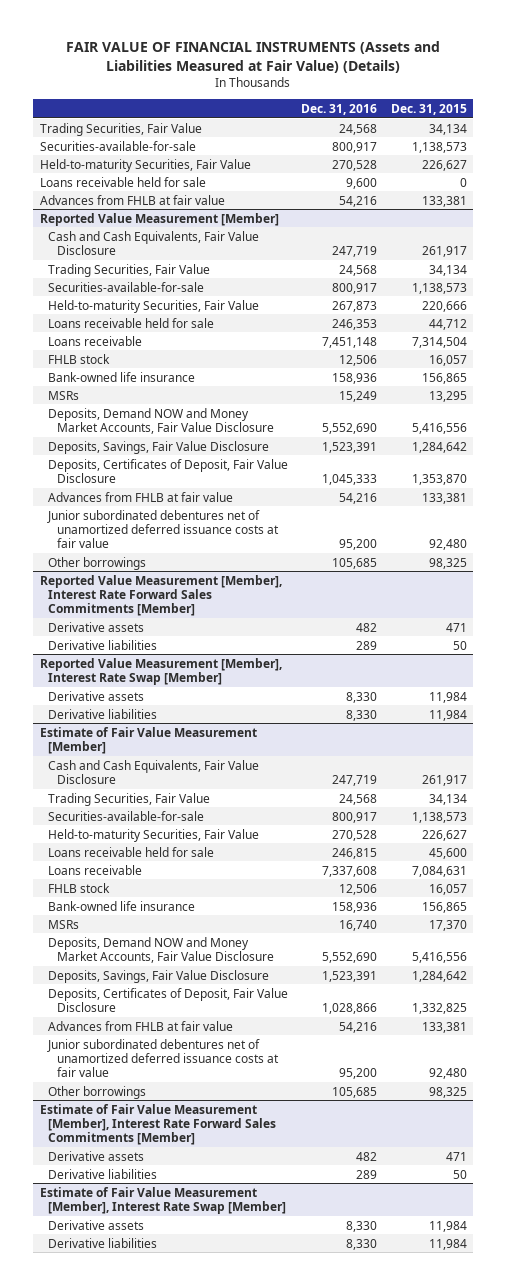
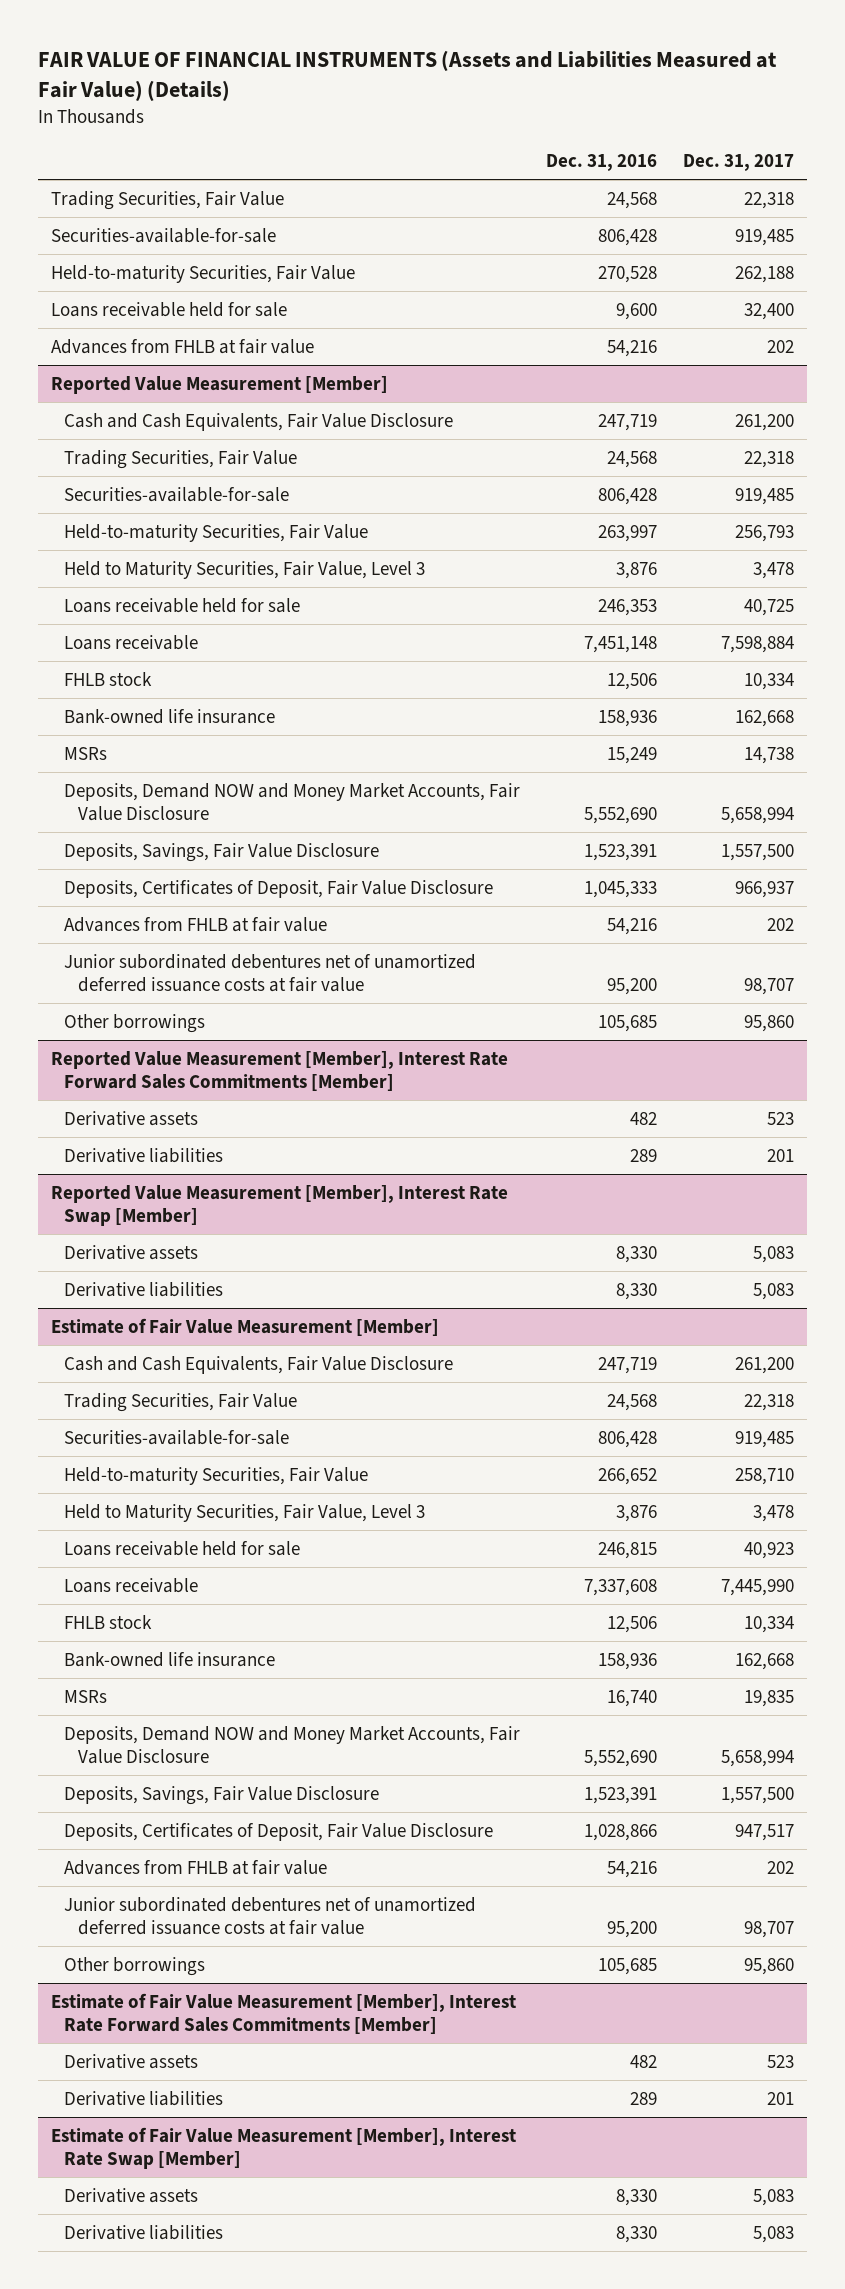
- | Dec. 31, 2016 | Dec. 31, 2015
+ | Dec. 31, 2016 | Dec. 31, 2017
- Securities-available-for-sale | 800,917 | 1,138,573
+ Securities-available-for-sale | 806,428 | 919,485
@ Reported Value Measurement [Member]
- Securities-available-for-sale | 800,917 | 1,138,573
- Held-to-maturity Securities, Fair Value | 267,873 | 220,666
+ Securities-available-for-sale | 806,428 | 919,485
+ Held-to-maturity Securities, Fair Value | 263,997 | 256,793
+ Held to Maturity Securities, Fair Value, Level 3 | 3,876 | 3,478
@ Estimate of Fair Value Measurement [Member]
- Securities-available-for-sale | 800,917 | 1,138,573
- Held-to-maturity Securities, Fair Value | 270,528 | 226,627
+ Securities-available-for-sale | 806,428 | 919,485
+ Held-to-maturity Securities, Fair Value | 266,652 | 258,710
+ Held to Maturity Securities, Fair Value, Level 3 | 3,876 | 3,478

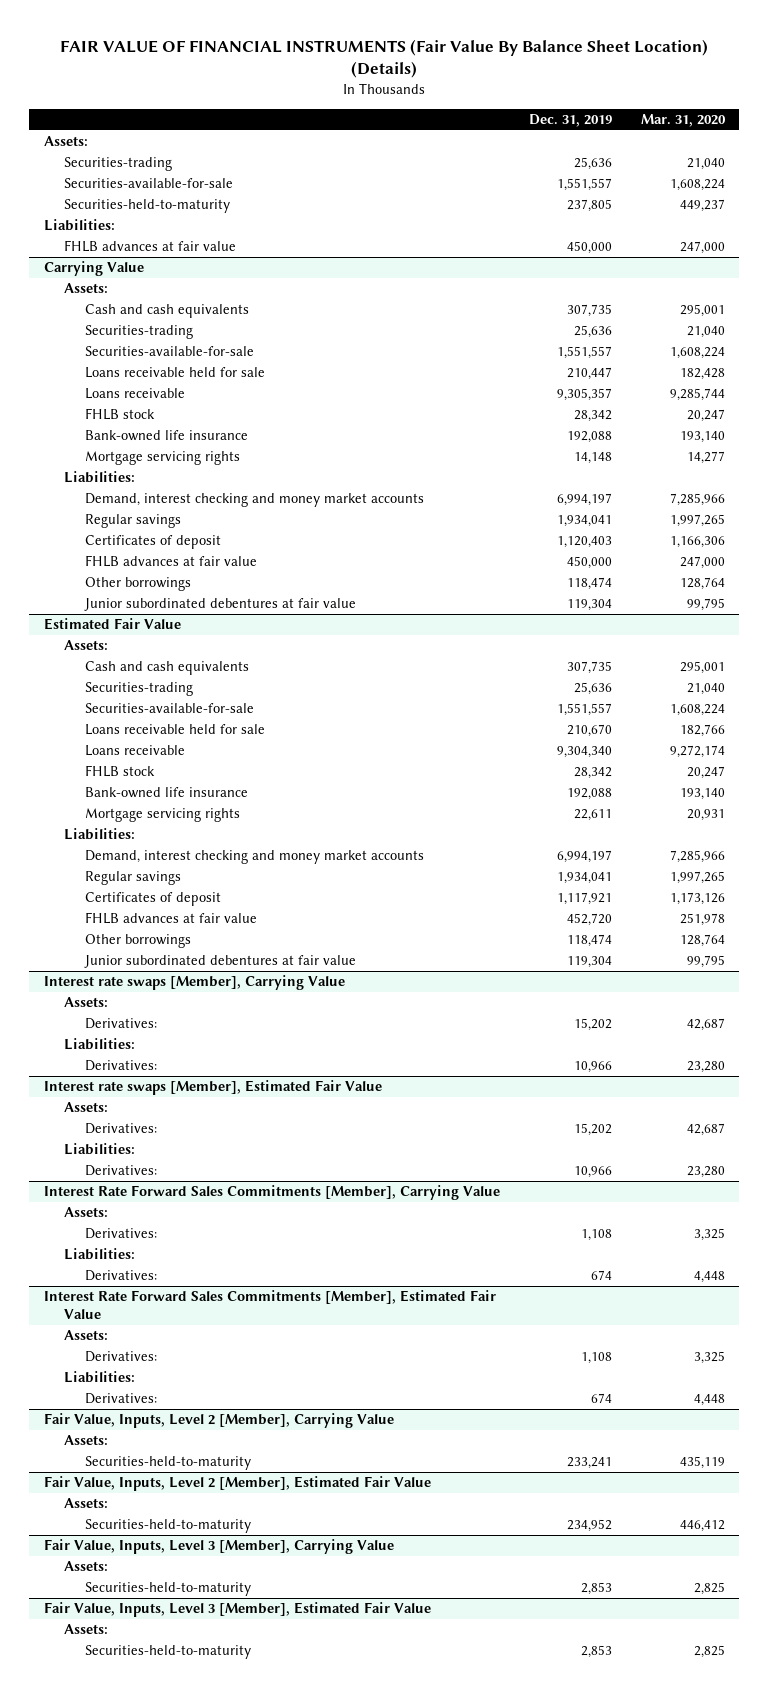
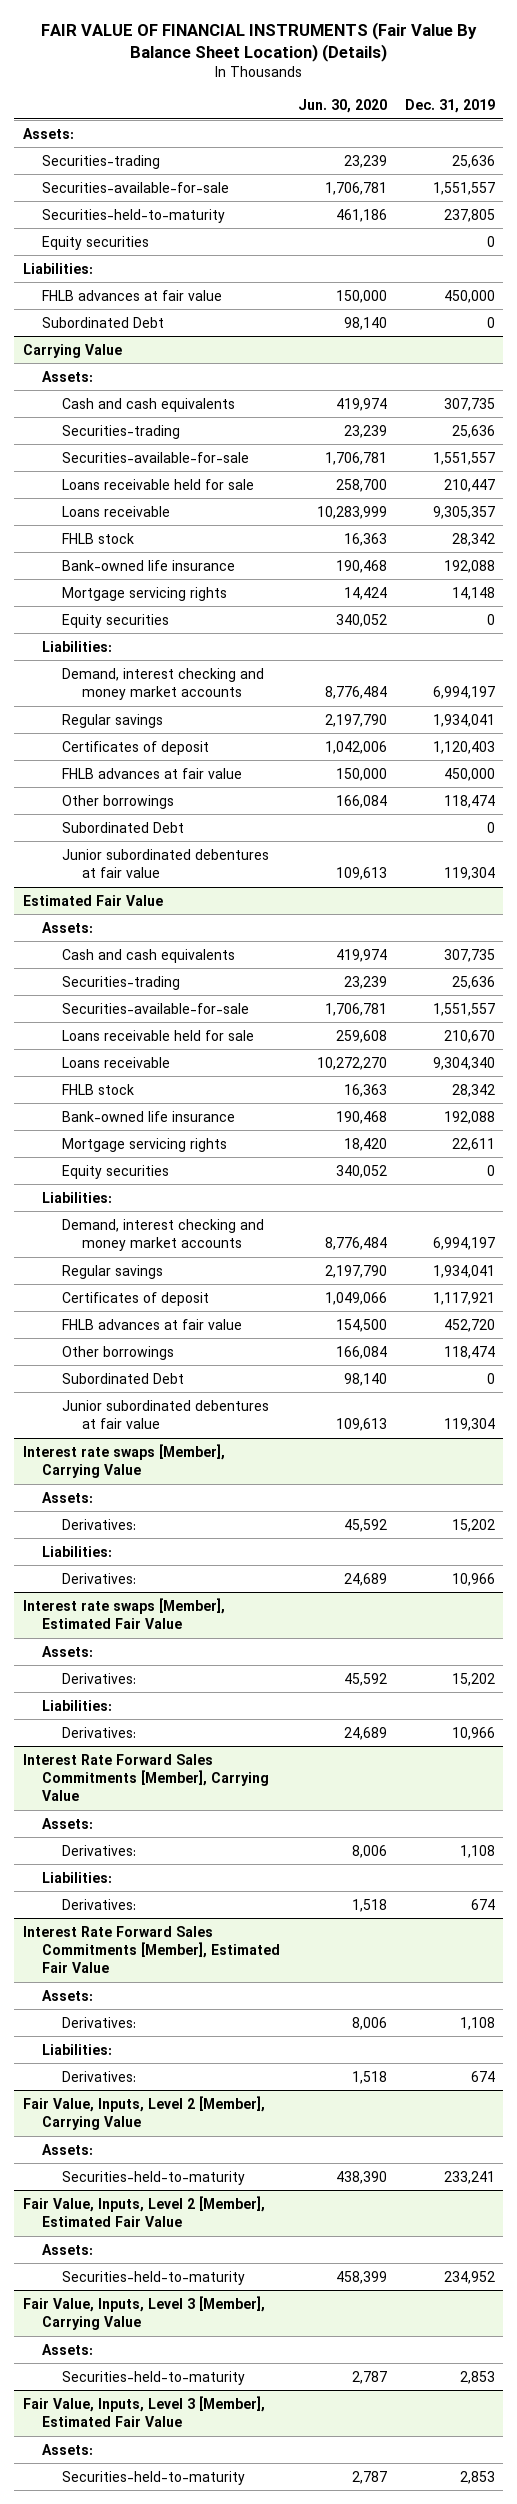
- | Dec. 31, 2019 | Mar. 31, 2020
+ | Jun. 30, 2020 | Dec. 31, 2019
+ Equity securities | | 0
+ Subordinated Debt | 98,140 | 0
@ Carrying Value
+ Equity securities | 340,052 | 0
+ Subordinated Debt | | 0
@ Estimated Fair Value
+ Equity securities | 340,052 | 0
+ Subordinated Debt | 98,140 | 0

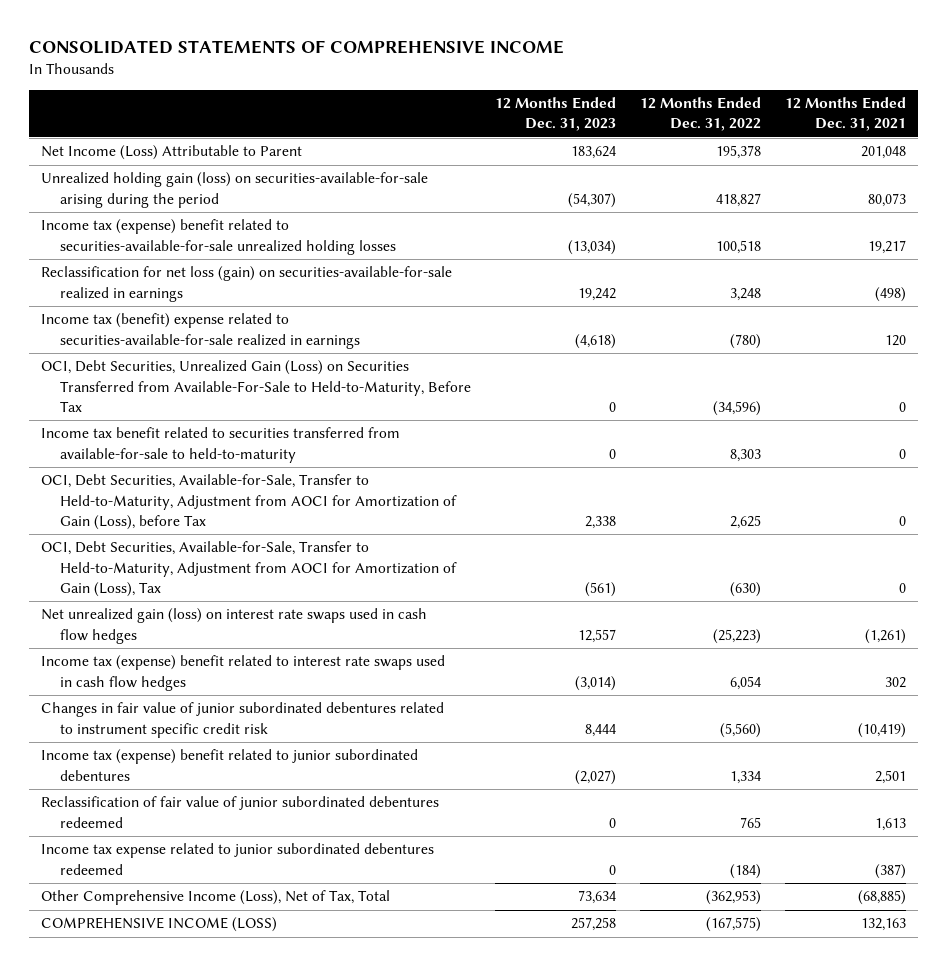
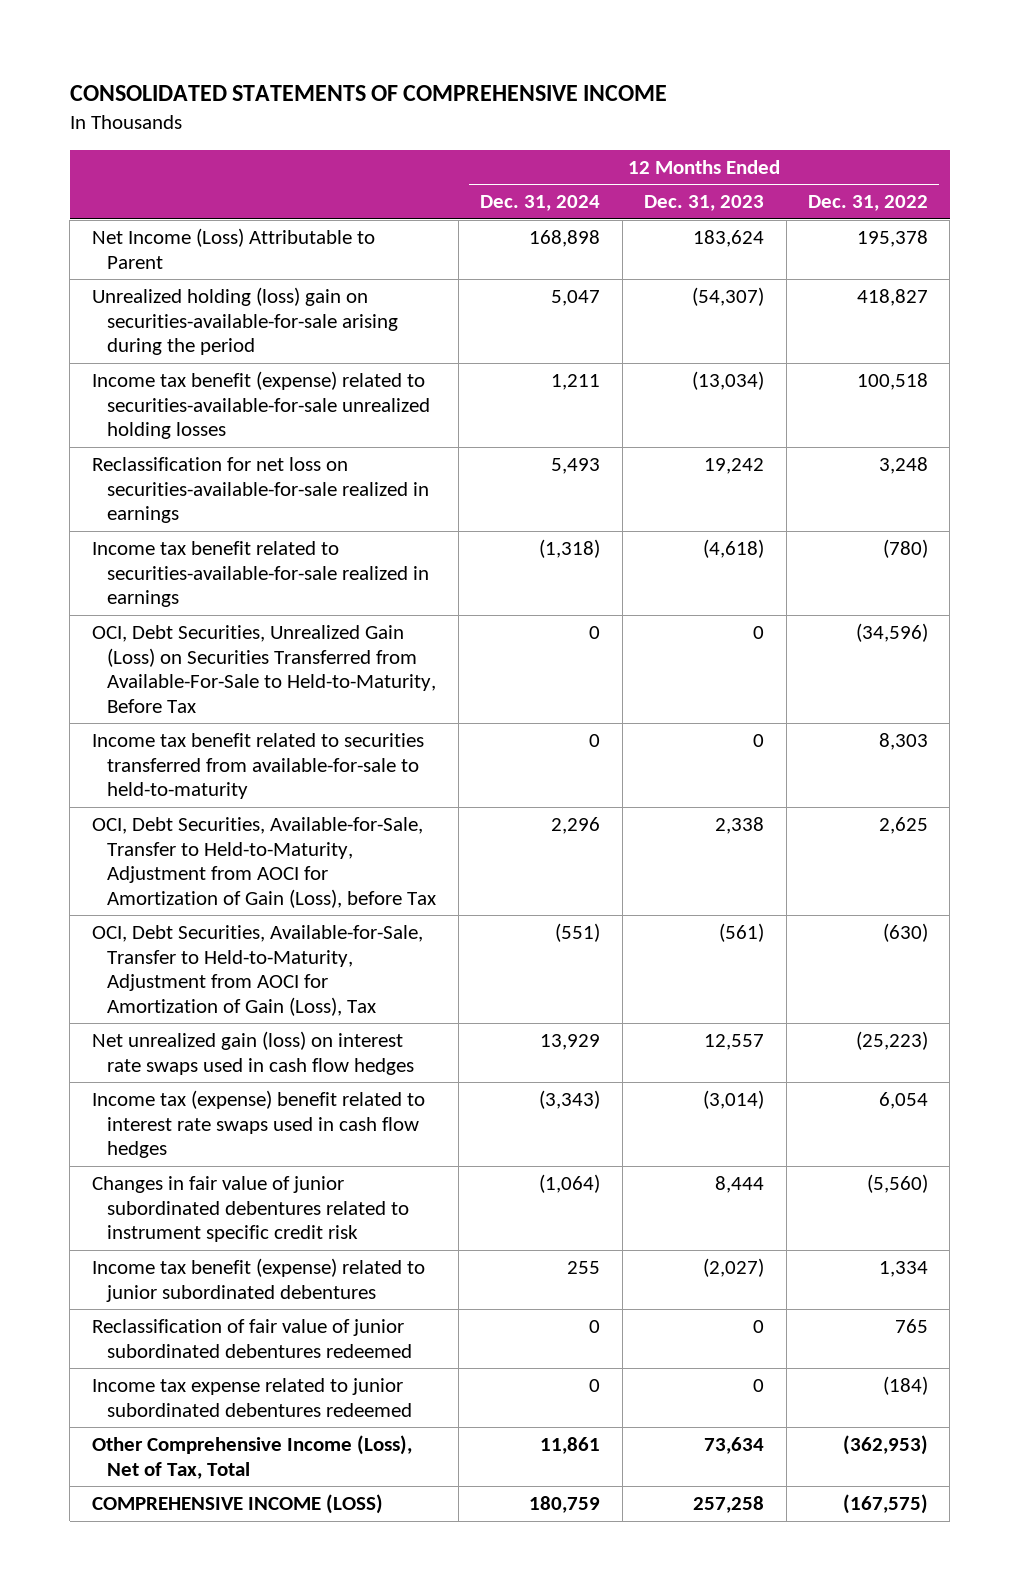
- | 12 Months Ended Dec. 31, 2023 | 12 Months Ended Dec. 31, 2022 | 12 Months Ended Dec. 31, 2021
+ | 12 Months Ended Dec. 31, 2024 | 12 Months Ended Dec. 31, 2023 | 12 Months Ended Dec. 31, 2022
- Unrealized holding gain (loss) on securities-available-for-sale arising during the period | (54,307) | 418,827 | 80,073
- Income tax (expense) benefit related to securities-available-for-sale unrealized holding losses | (13,034) | 100,518 | 19,217
- Reclassification for net loss (gain) on securities-available-for-sale realized in earnings | 19,242 | 3,248 | (498)
- Income tax (benefit) expense related to securities-available-for-sale realized in earnings | (4,618) | (780) | 120
+ Unrealized holding (loss) gain on securities-available-for-sale arising during the period | 5,047 | (54,307) | 418,827
+ Income tax benefit (expense) related to securities-available-for-sale unrealized holding losses | 1,211 | (13,034) | 100,518
+ Reclassification for net loss on securities-available-for-sale realized in earnings | 5,493 | 19,242 | 3,248
+ Income tax benefit related to securities-available-for-sale realized in earnings | (1,318) | (4,618) | (780)
- Income tax (expense) benefit related to junior subordinated debentures | (2,027) | 1,334 | 2,501
+ Income tax benefit (expense) related to junior subordinated debentures | 255 | (2,027) | 1,334

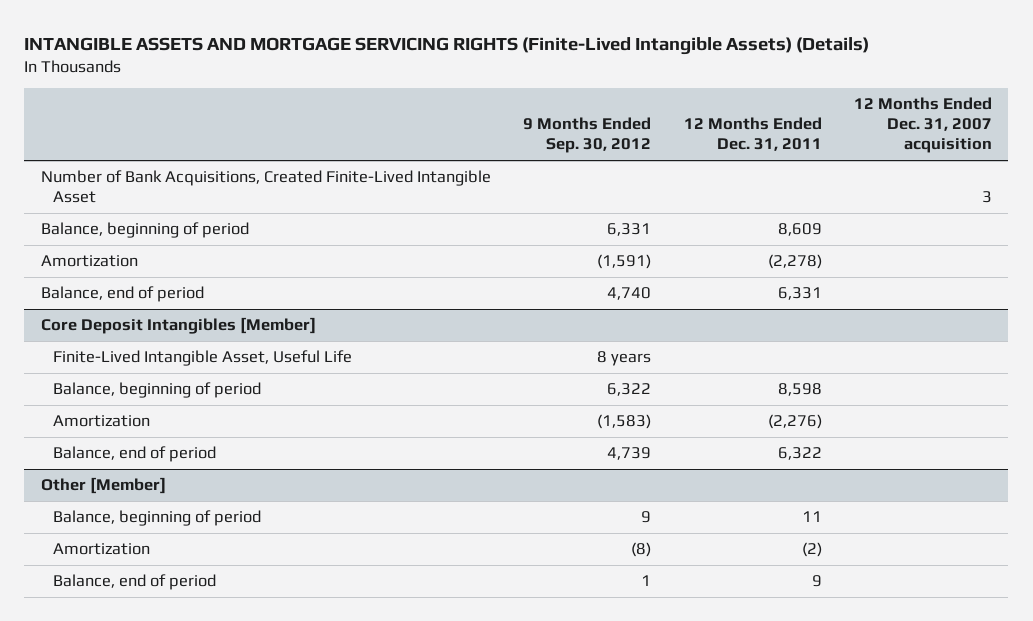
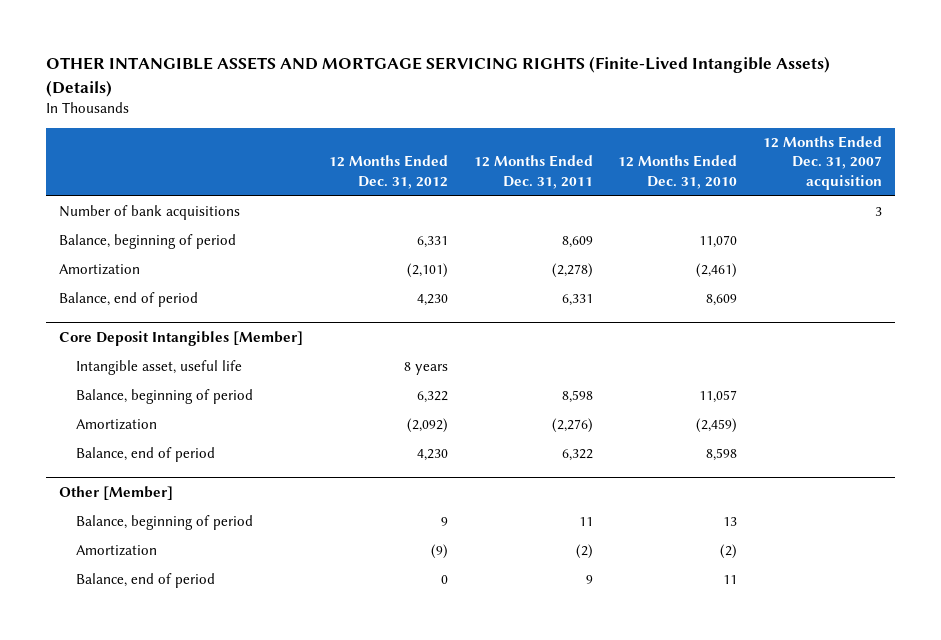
- INTANGIBLE ASSETS AND MORTGAGE SERVICING RIGHTS (Finite-Lived Intangible Assets) (Details)
+ OTHER INTANGIBLE ASSETS AND MORTGAGE SERVICING RIGHTS (Finite-Lived Intangible Assets) (Details)
- | 9 Months Ended Sep. 30, 2012 | 12 Months Ended Dec. 31, 2011 | 12 Months Ended Dec. 31, 2007 acquisition
+ | 12 Months Ended Dec. 31, 2012 | 12 Months Ended Dec. 31, 2011 | 12 Months Ended Dec. 31, 2010 | 12 Months Ended Dec. 31, 2007 acquisition
- Number of Bank Acquisitions, Created Finite-Lived Intangible Asset | | | 3
+ Number of bank acquisitions | | | | 3
@ Core Deposit Intangibles [Member]
- Finite-Lived Intangible Asset, Useful Life | 8 years | |
+ Intangible asset, useful life | 8 years | | |

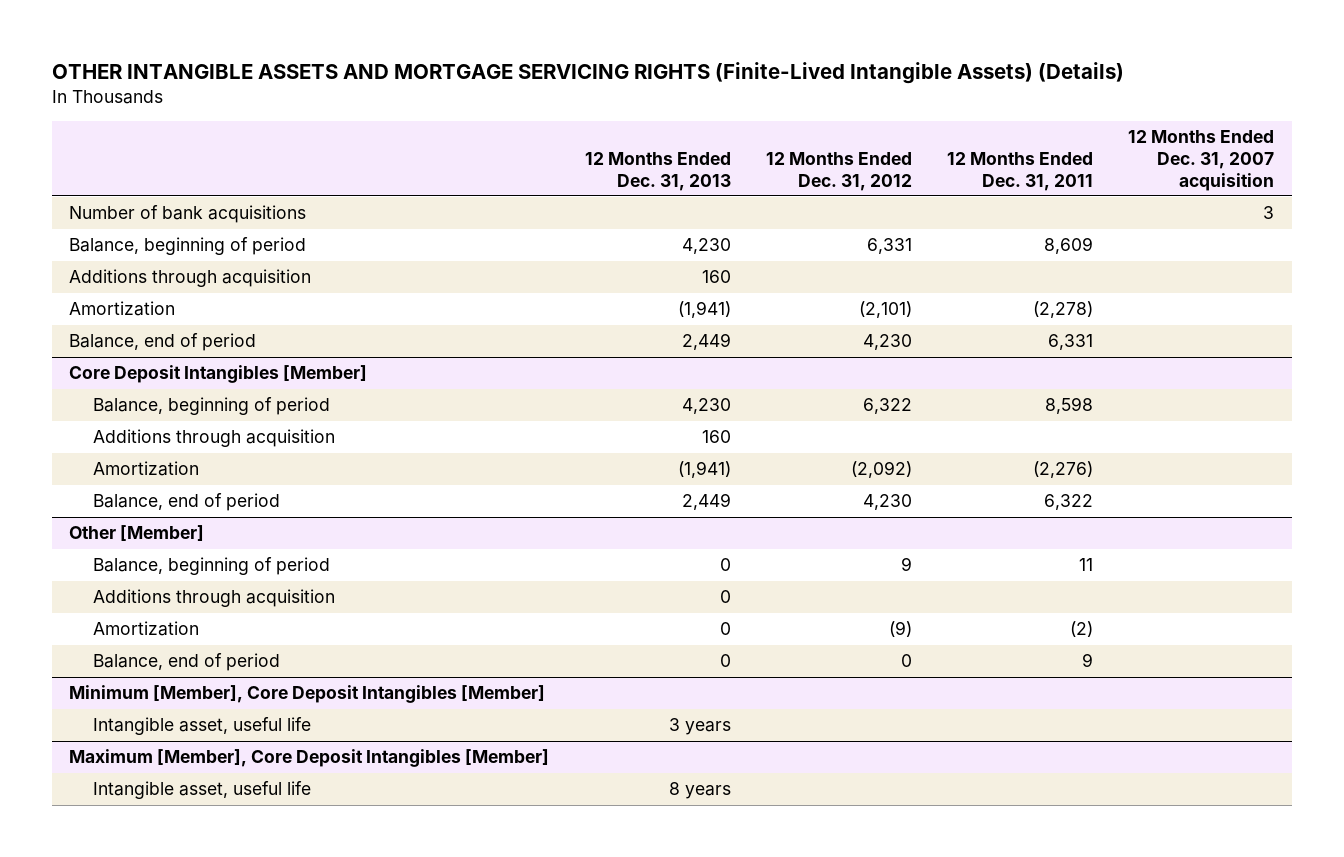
- | 12 Months Ended Dec. 31, 2012 | 12 Months Ended Dec. 31, 2011 | 12 Months Ended Dec. 31, 2010 | 12 Months Ended Dec. 31, 2007 acquisition
+ | 12 Months Ended Dec. 31, 2013 | 12 Months Ended Dec. 31, 2012 | 12 Months Ended Dec. 31, 2011 | 12 Months Ended Dec. 31, 2007 acquisition
+ Additions through acquisition | 160 | | |
@ Core Deposit Intangibles [Member]
- Intangible asset, useful life | 8 years | | |
+ Additions through acquisition | 160 | | |
@ Other [Member]
+ Additions through acquisition | 0 | | |
+ Minimum [Member], Core Deposit Intangibles [Member]
+ Intangible asset, useful life | 3 years | | |
+ Maximum [Member], Core Deposit Intangibles [Member]
+ Intangible asset, useful life | 8 years | | |

